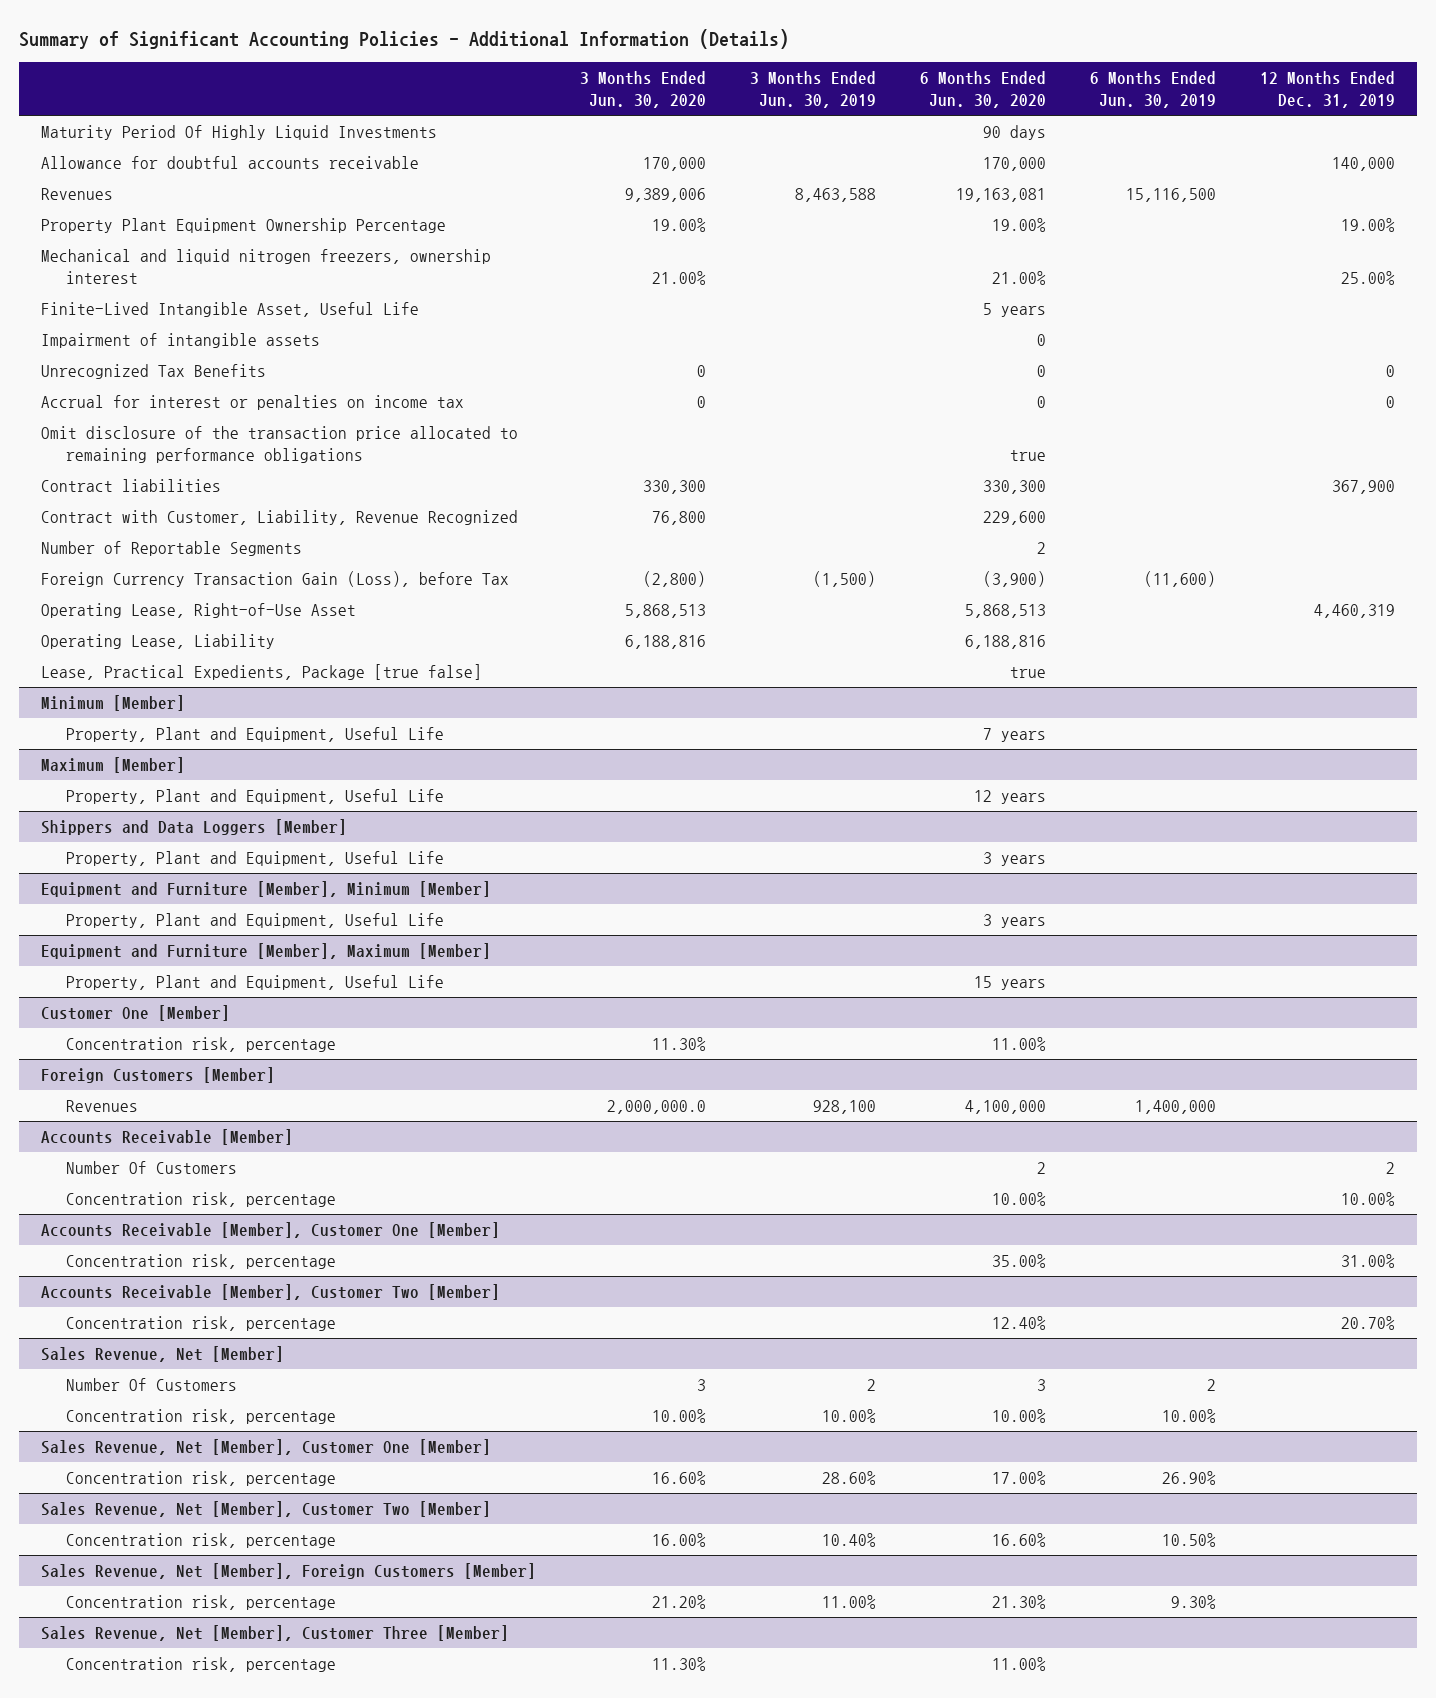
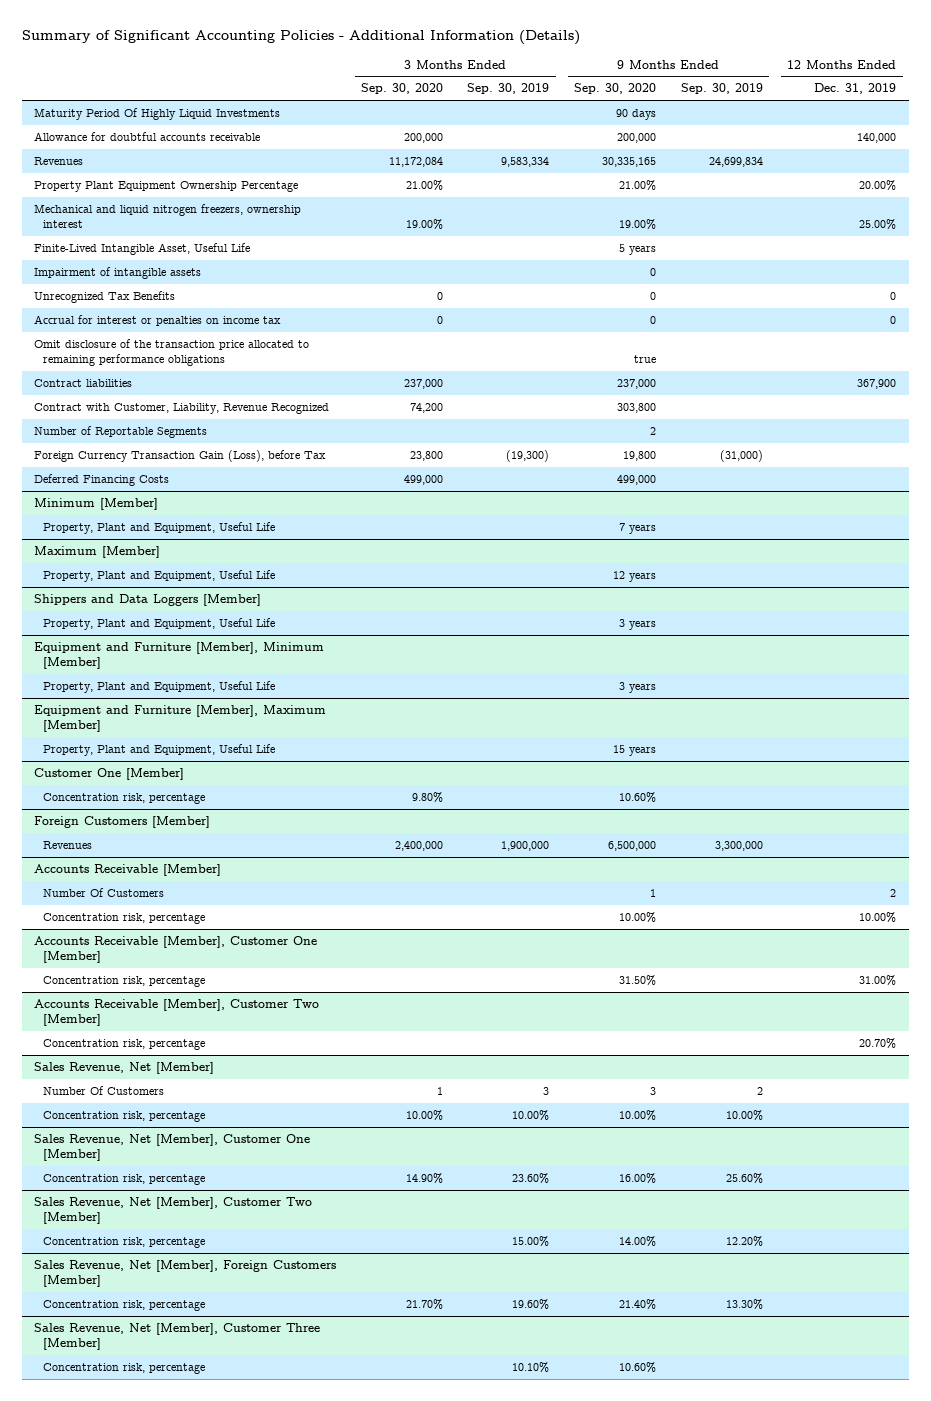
- | 3 Months Ended Jun. 30, 2020 | 3 Months Ended Jun. 30, 2019 | 6 Months Ended Jun. 30, 2020 | 6 Months Ended Jun. 30, 2019 | 12 Months Ended Dec. 31, 2019
+ | 3 Months Ended Sep. 30, 2020 | 3 Months Ended Sep. 30, 2019 | 9 Months Ended Sep. 30, 2020 | 9 Months Ended Sep. 30, 2019 | 12 Months Ended Dec. 31, 2019
- Property Plant Equipment Ownership Percentage | 19.00% | | 19.00% | | 19.00%
+ Property Plant Equipment Ownership Percentage | 21.00% | | 21.00% | | 20.00%
- Operating Lease, Right-of-Use Asset | 5,868,513 | | 5,868,513 | | 4,460,319
- Operating Lease, Liability | 6,188,816 | | 6,188,816 | |
- Lease, Practical Expedients, Package [true false] | | | true | |
+ Deferred Financing Costs | 499,000 | | 499,000 | |

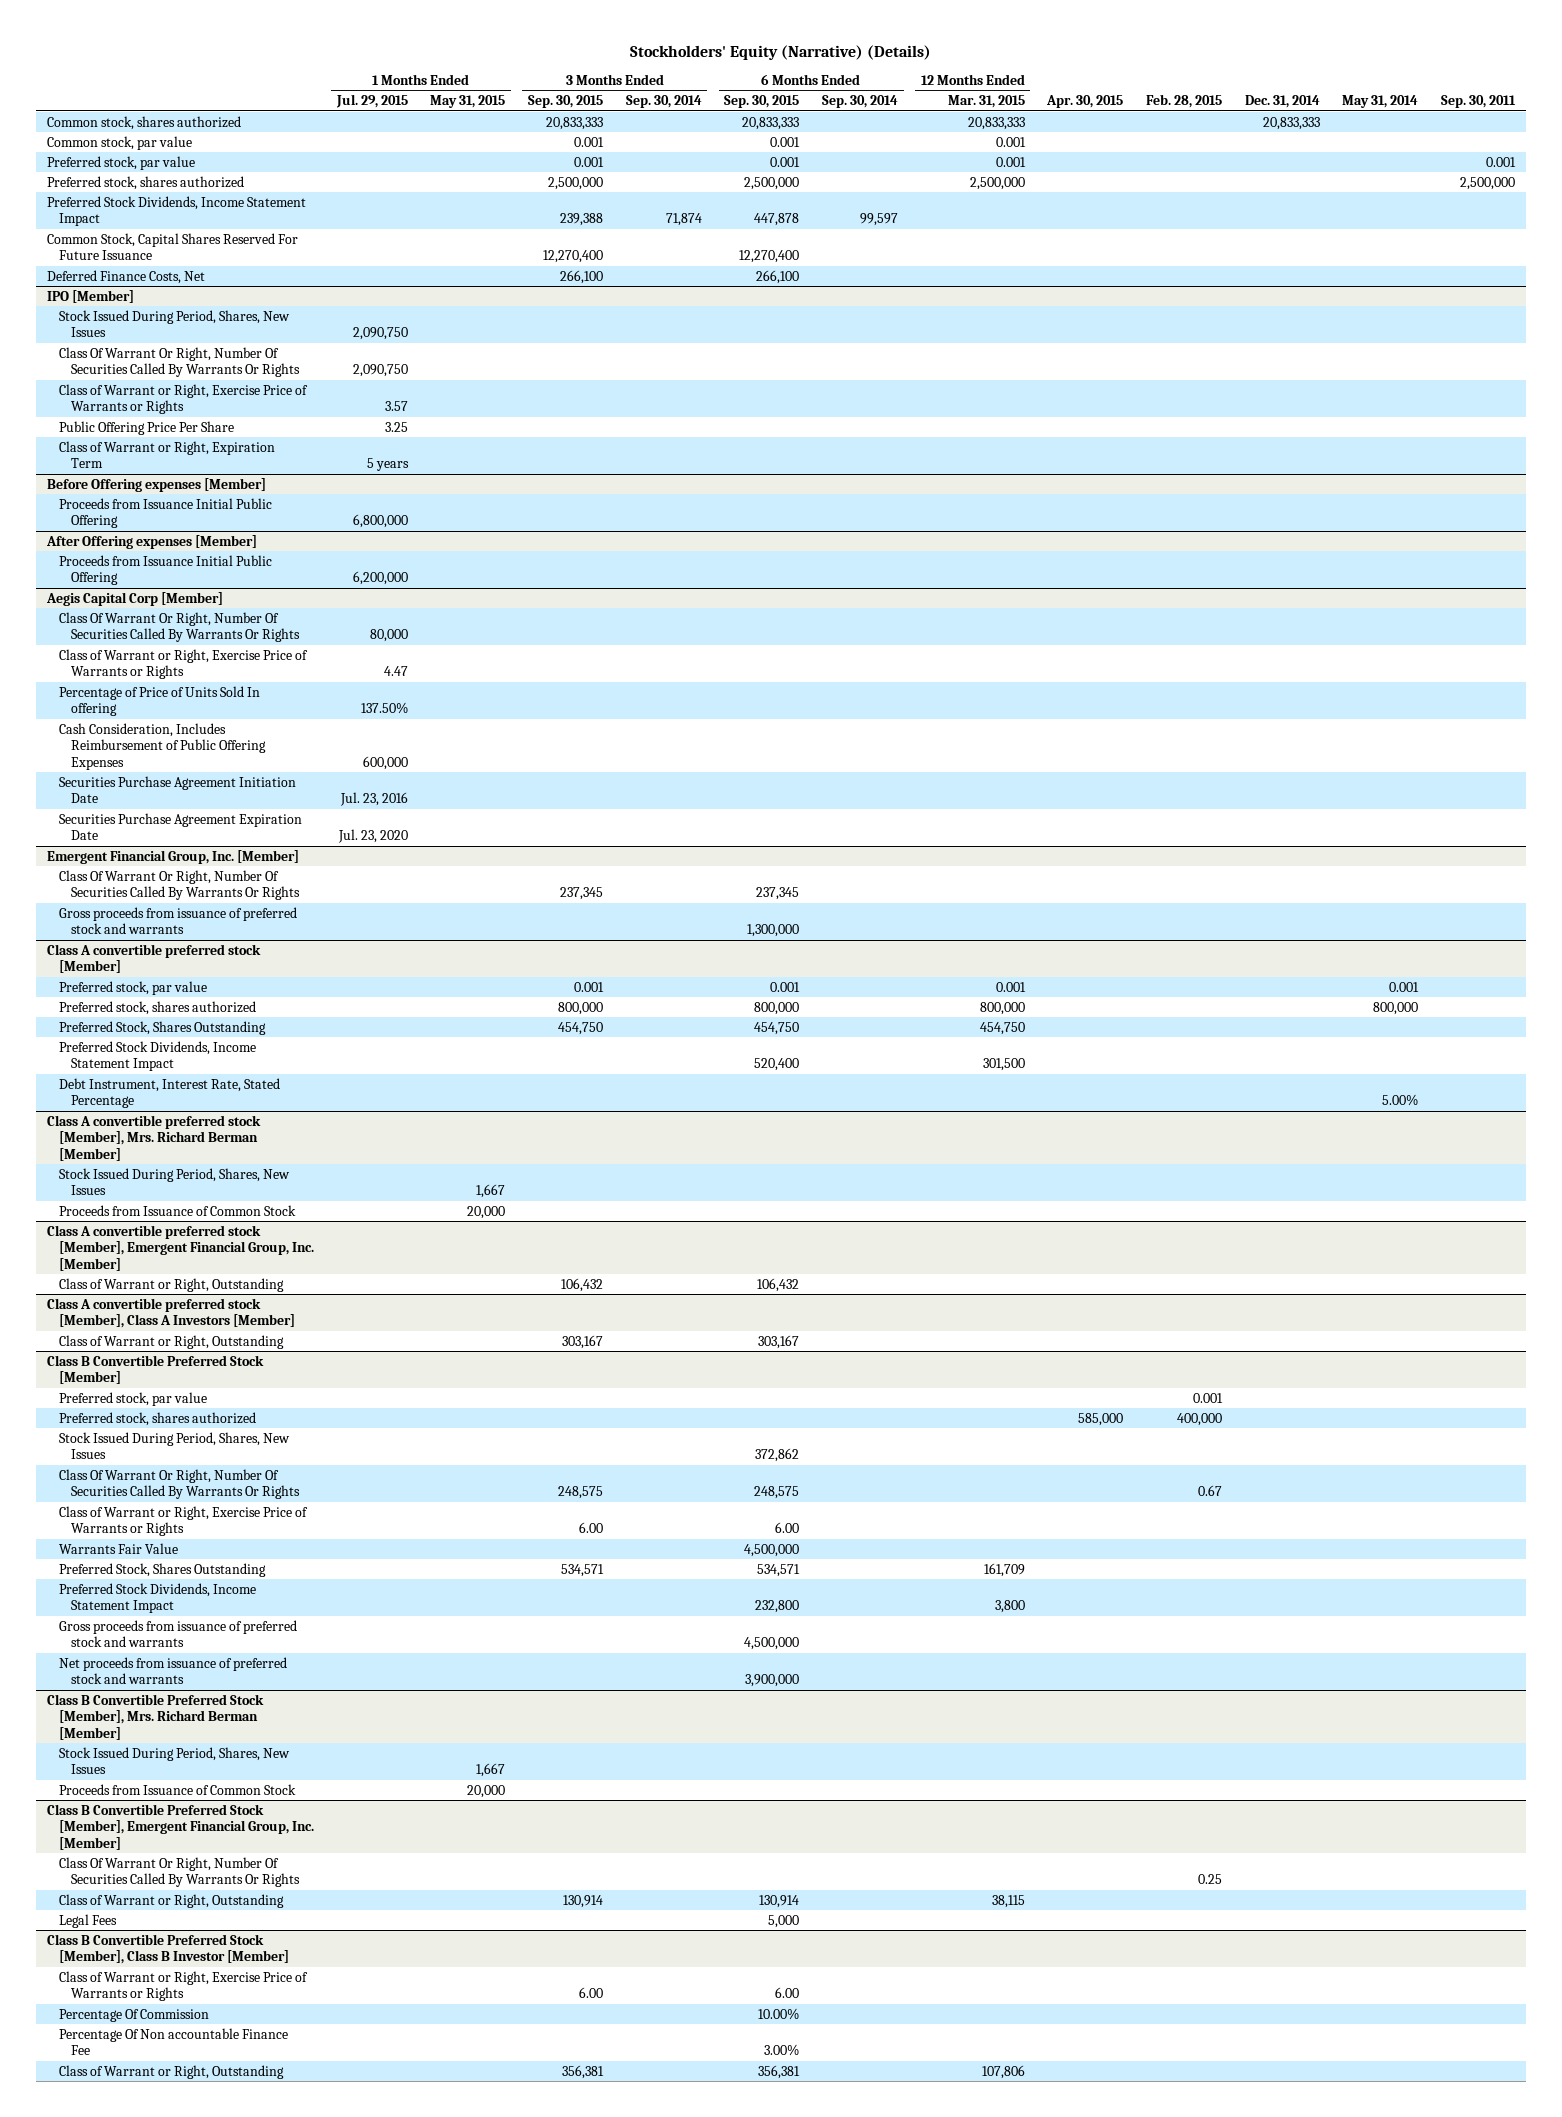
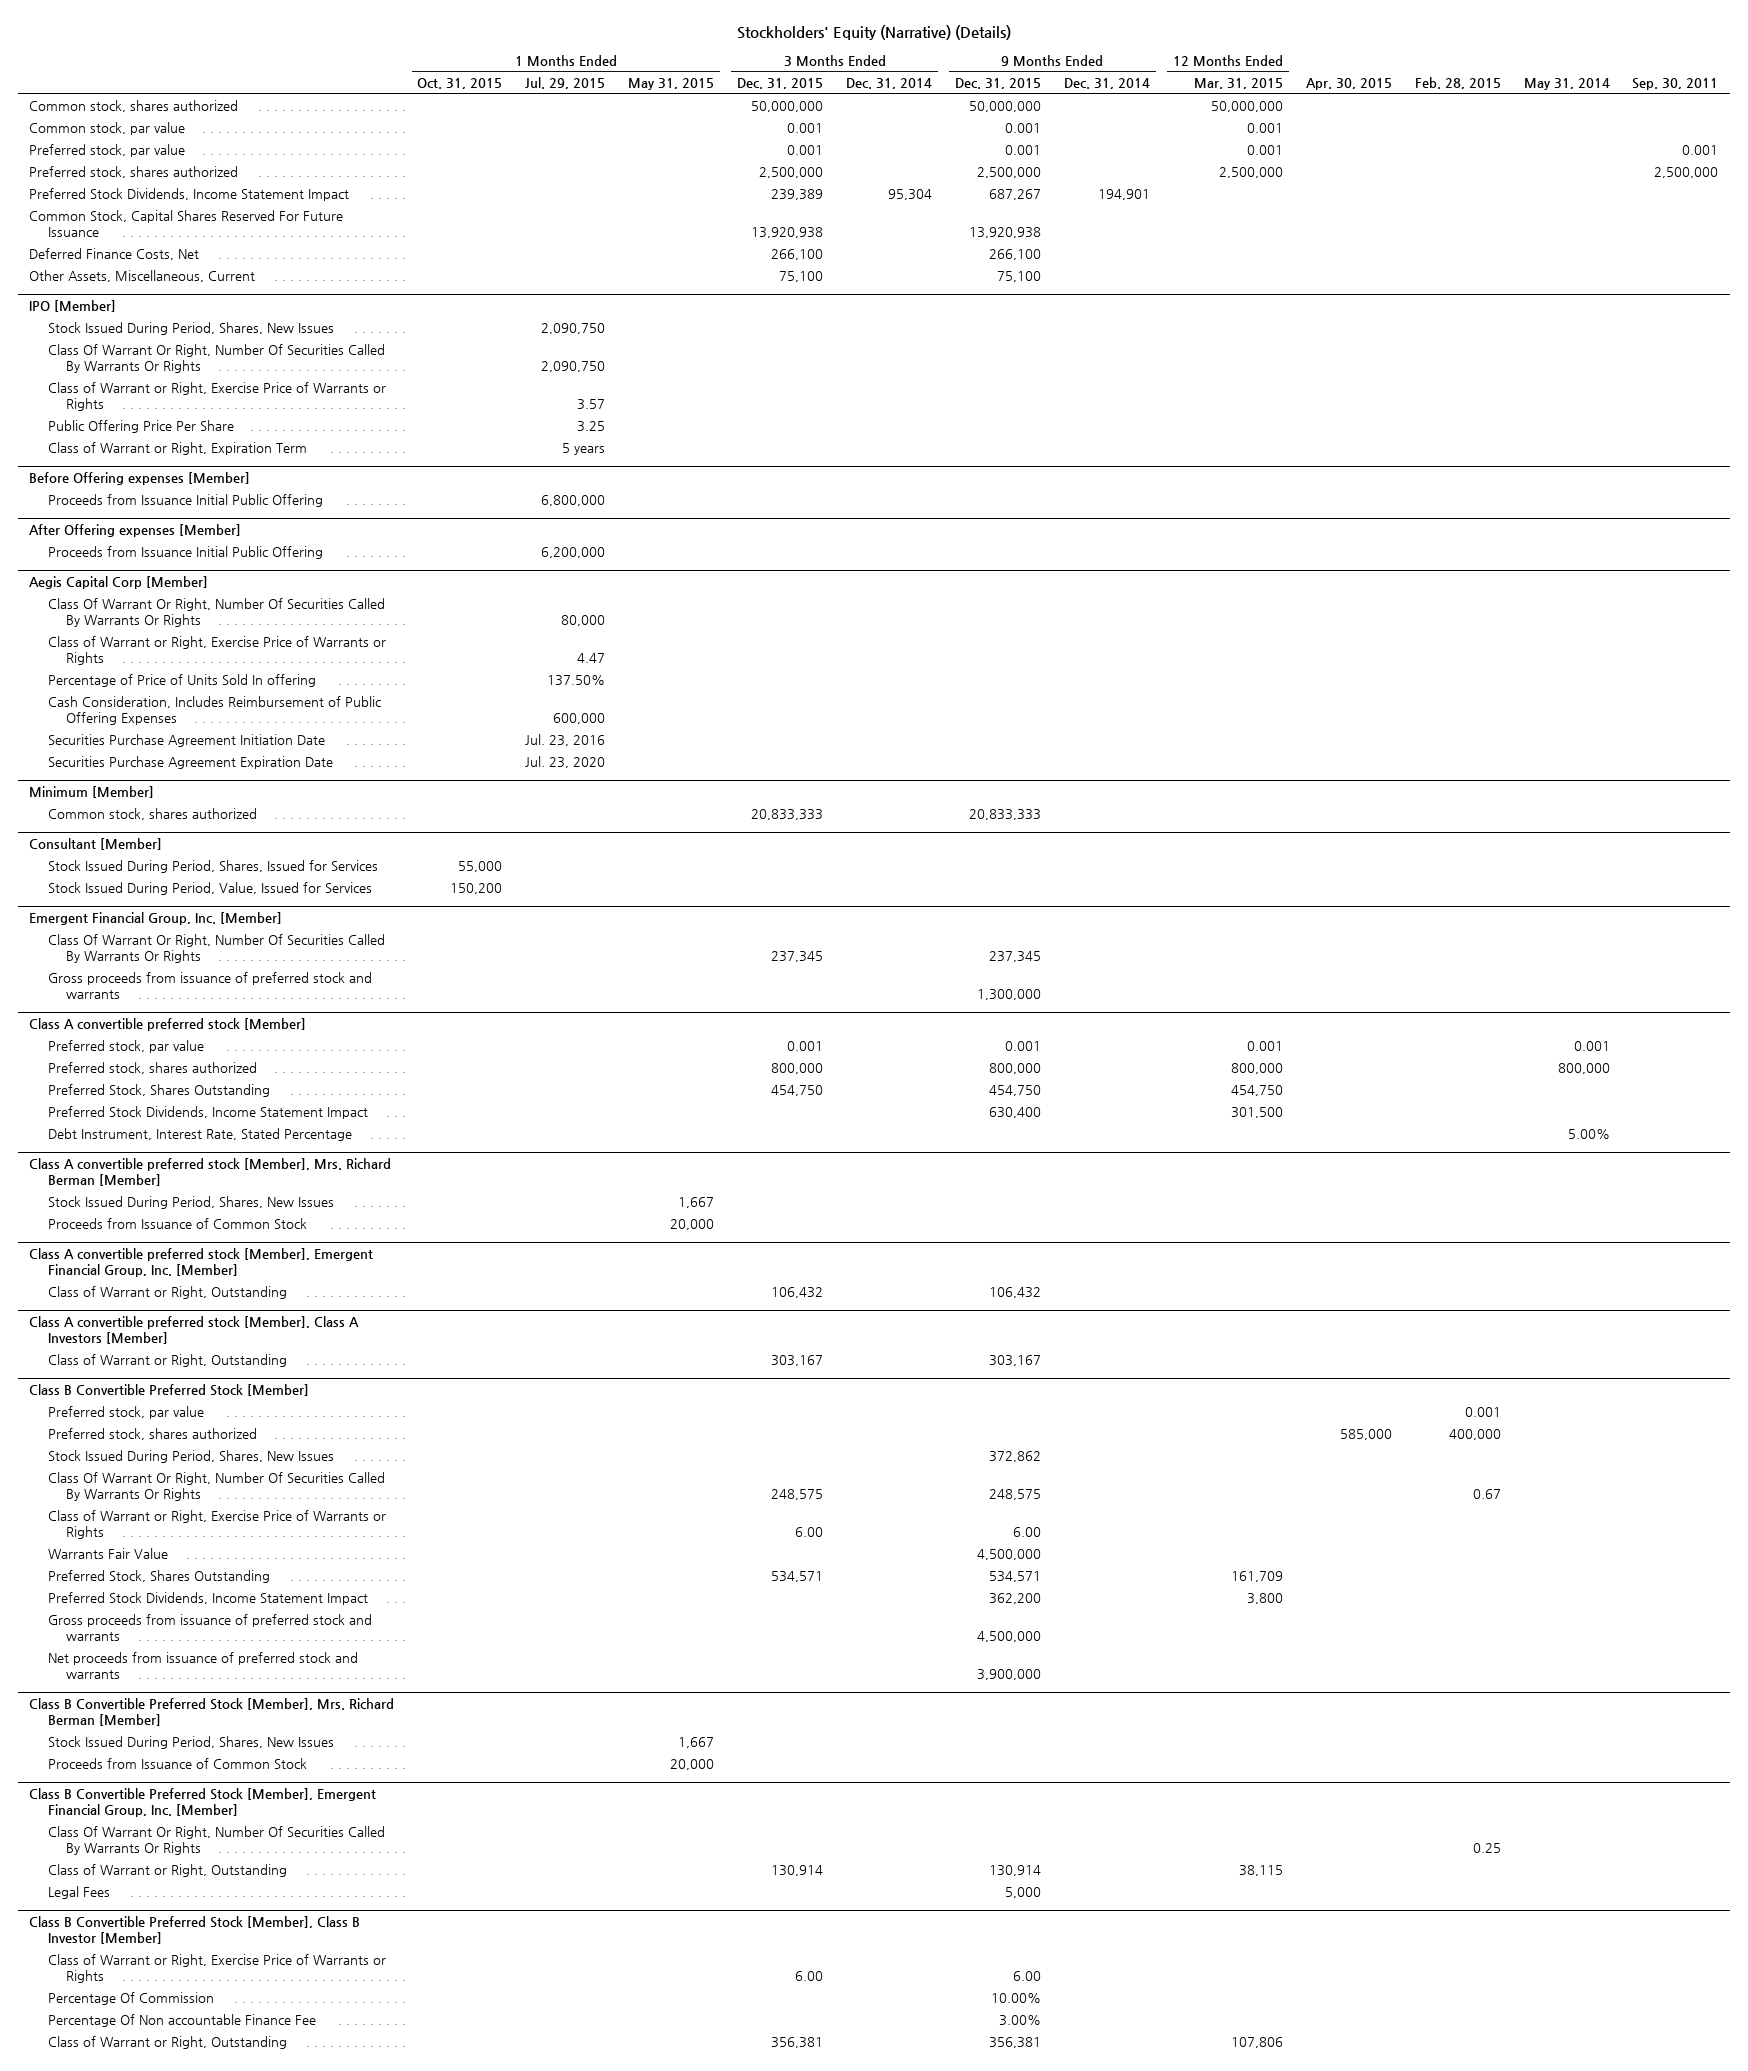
- | 1 Months Ended Jul. 29, 2015 | 1 Months Ended May 31, 2015 | 3 Months Ended Sep. 30, 2015 | 3 Months Ended Sep. 30, 2014 | 6 Months Ended Sep. 30, 2015 | 6 Months Ended Sep. 30, 2014 | 12 Months Ended Mar. 31, 2015 | Apr. 30, 2015 | Feb. 28, 2015 | Dec. 31, 2014 | May 31, 2014 | Sep. 30, 2011
+ | 1 Months Ended Oct. 31, 2015 | 1 Months Ended Jul. 29, 2015 | 1 Months Ended May 31, 2015 | 3 Months Ended Dec. 31, 2015 | 3 Months Ended Dec. 31, 2014 | 9 Months Ended Dec. 31, 2015 | 9 Months Ended Dec. 31, 2014 | 12 Months Ended Mar. 31, 2015 | Apr. 30, 2015 | Feb. 28, 2015 | May 31, 2014 | Sep. 30, 2011
- Common stock, shares authorized | | | 20,833,333 | | 20,833,333 | | 20,833,333 | | | 20,833,333 | |
+ Common stock, shares authorized | | | | 50,000,000 | | 50,000,000 | | 50,000,000 | | | |
+ Other Assets, Miscellaneous, Current | | | | 75,100 | | 75,100 | | | | | |
+ Minimum [Member]
+ Common stock, shares authorized | | | | 20,833,333 | | 20,833,333 | | | | | |
+ Consultant [Member]
+ Stock Issued During Period, Shares, Issued for Services | 55,000 | | | | | | | | | | |
+ Stock Issued During Period, Value, Issued for Services | 150,200 | | | | | | | | | | |

